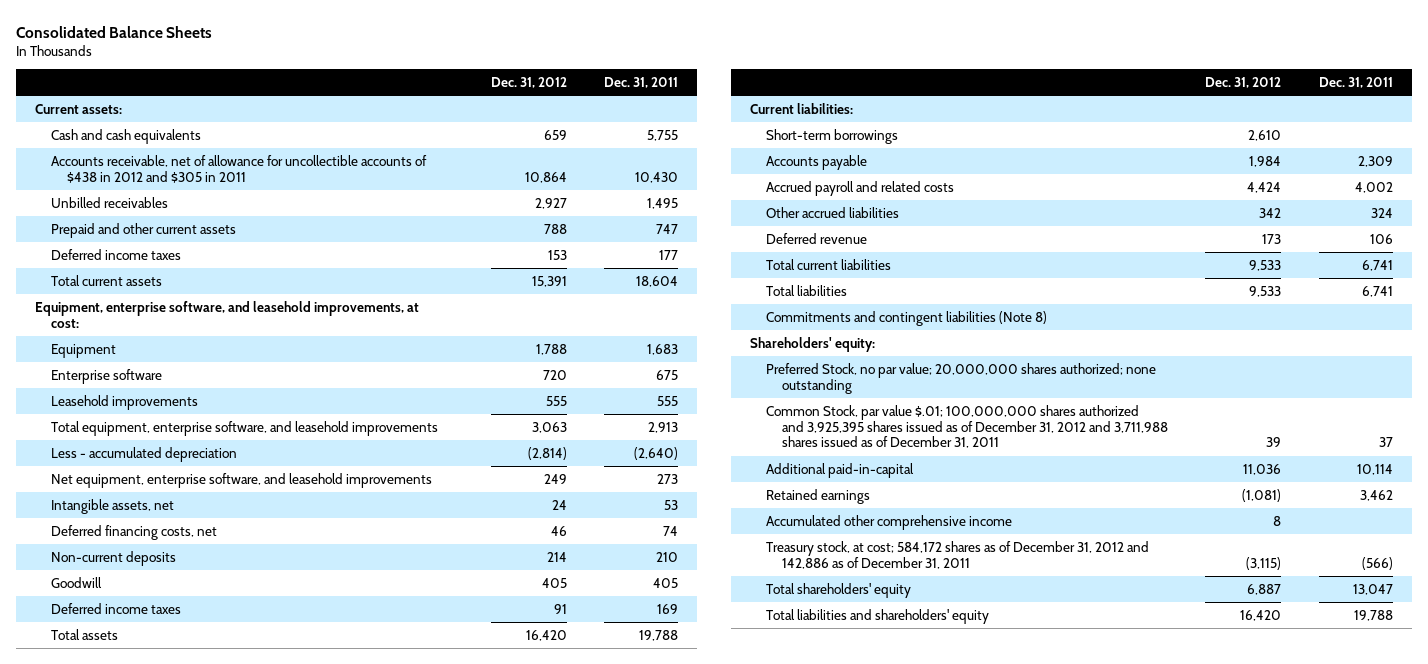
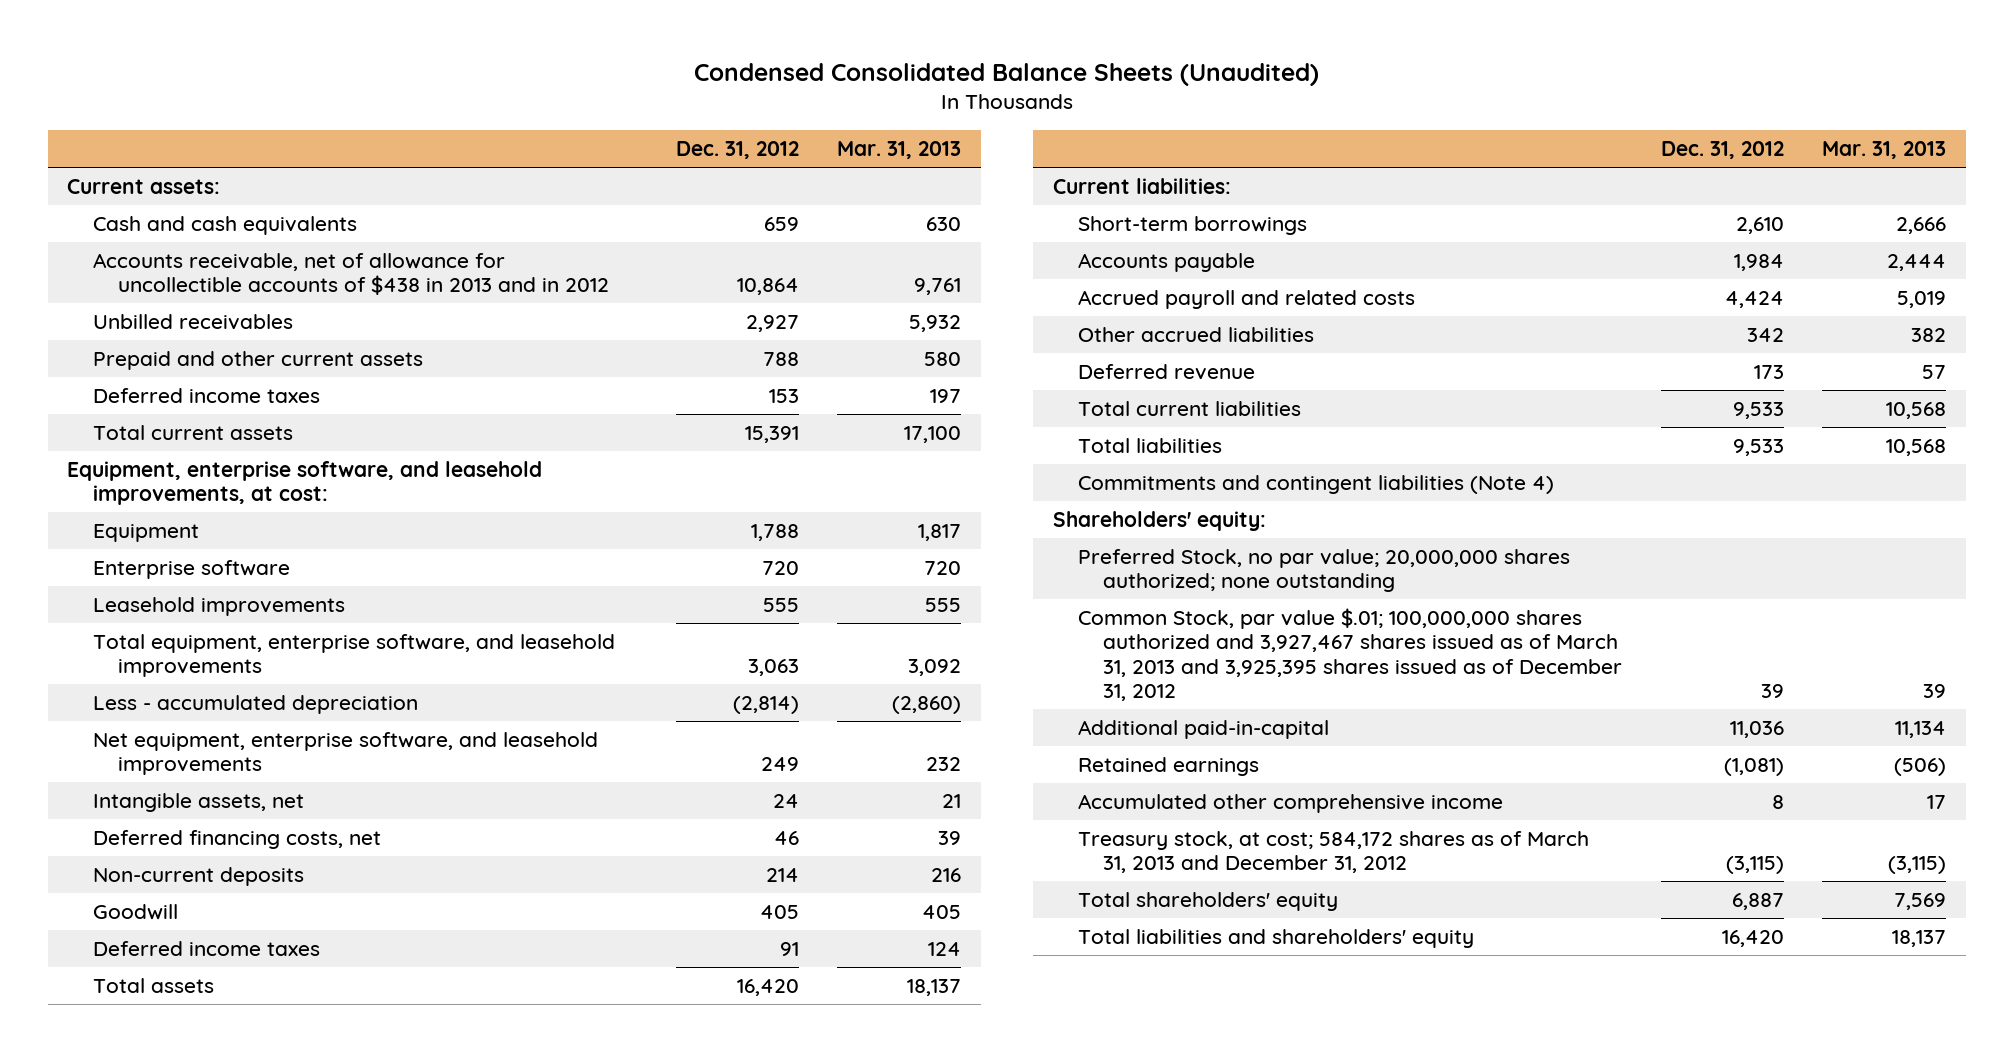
- Consolidated Balance Sheets
+ Condensed Consolidated Balance Sheets (Unaudited)
- | Dec. 31, 2012 | Dec. 31, 2011
+ | Dec. 31, 2012 | Mar. 31, 2013
- Accounts receivable, net of allowance for uncollectible accounts of $438 in 2012 and $305 in 2011 | 10,864 | 10,430
+ Accounts receivable, net of allowance for uncollectible accounts of $438 in 2013 and in 2012 | 10,864 | 9,761
- Commitments and contingent liabilities (Note 8)
+ Commitments and contingent liabilities (Note 4)
- Common Stock, par value $.01; 100,000,000 shares authorized and 3,925,395 shares issued as of December 31, 2012 and 3,711,988 shares issued as of December 31, 2011 | 39 | 37
+ Common Stock, par value $.01; 100,000,000 shares authorized and 3,927,467 shares issued as of March 31, 2013 and 3,925,395 shares issued as of December 31, 2012 | 39 | 39
- Treasury stock, at cost; 584,172 shares as of December 31, 2012 and 142,886 as of December 31, 2011 | (3,115) | (566)
+ Treasury stock, at cost; 584,172 shares as of March 31, 2013 and December 31, 2012 | (3,115) | (3,115)

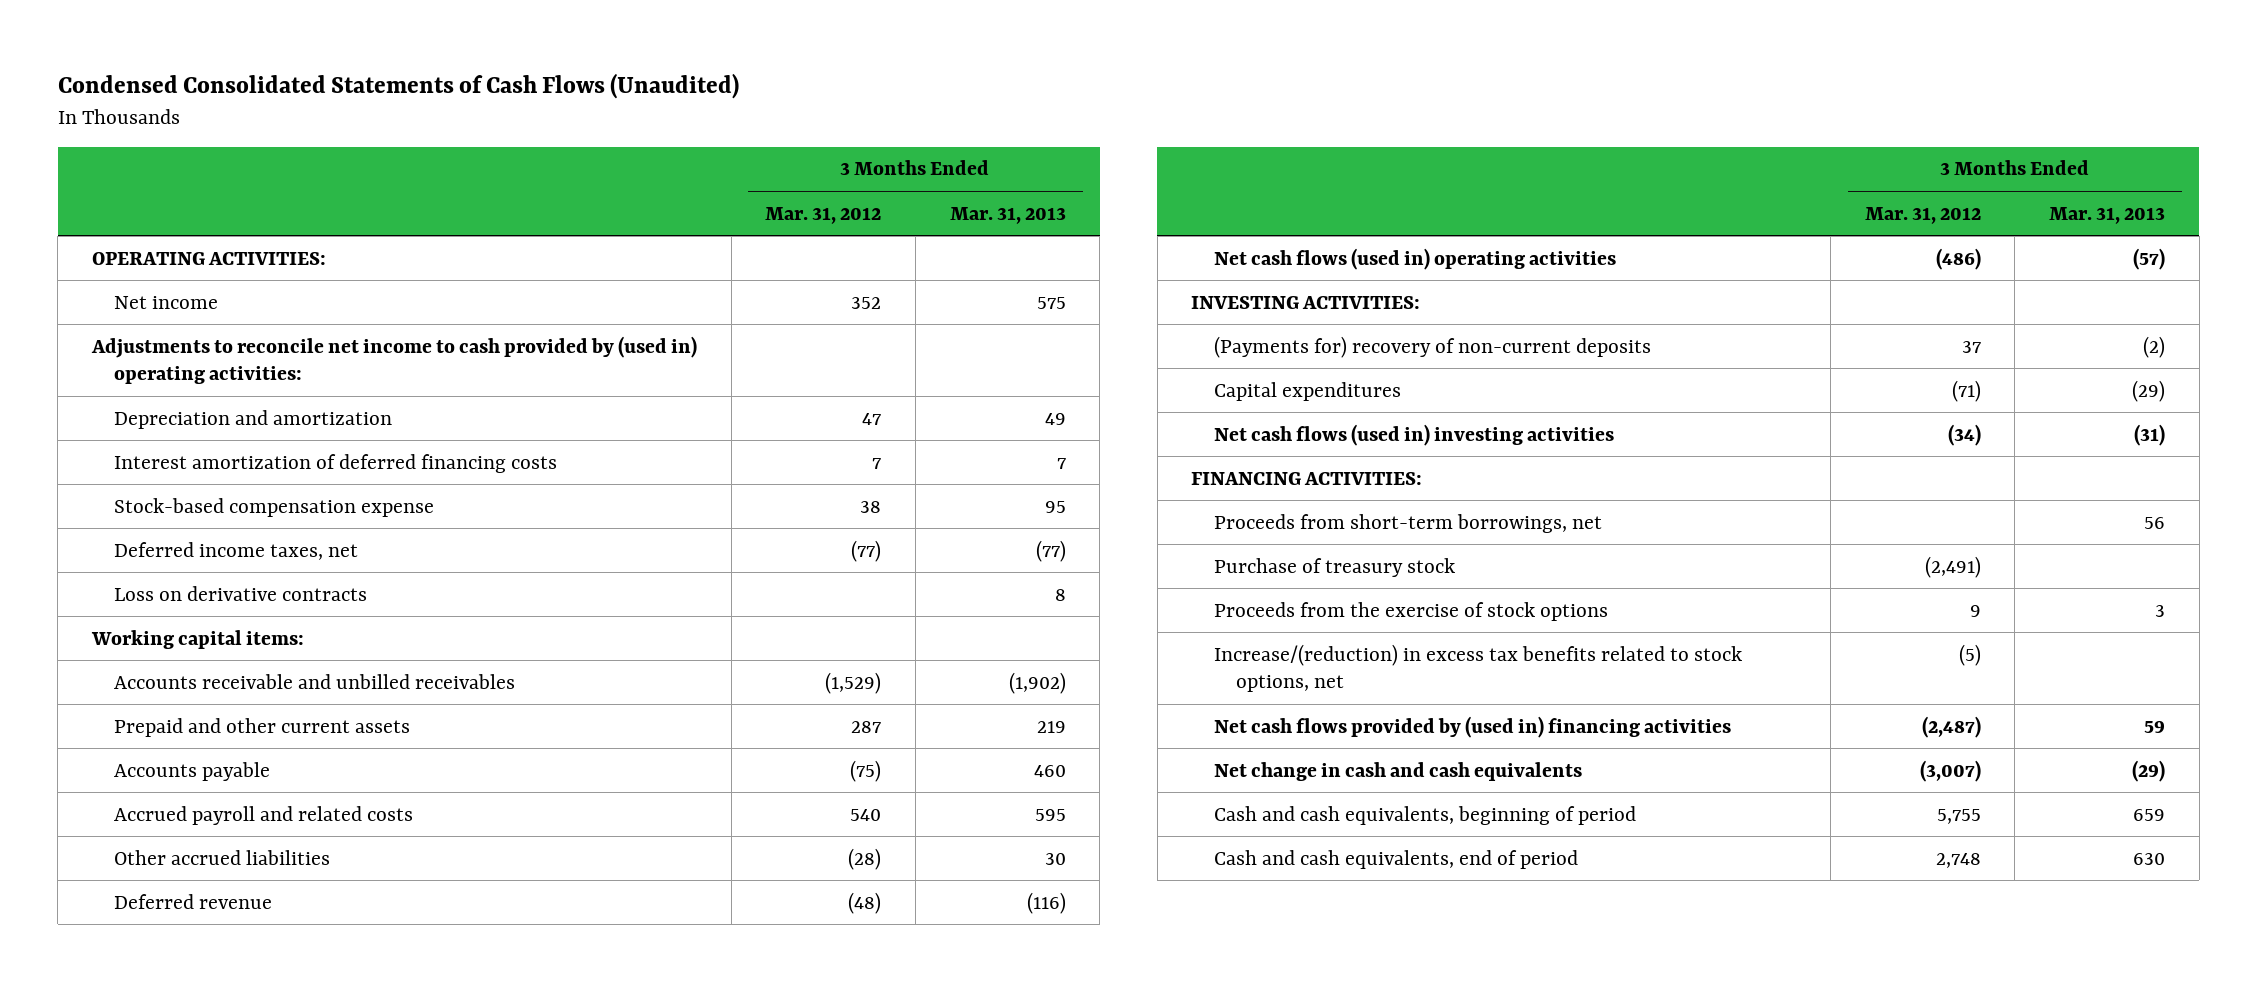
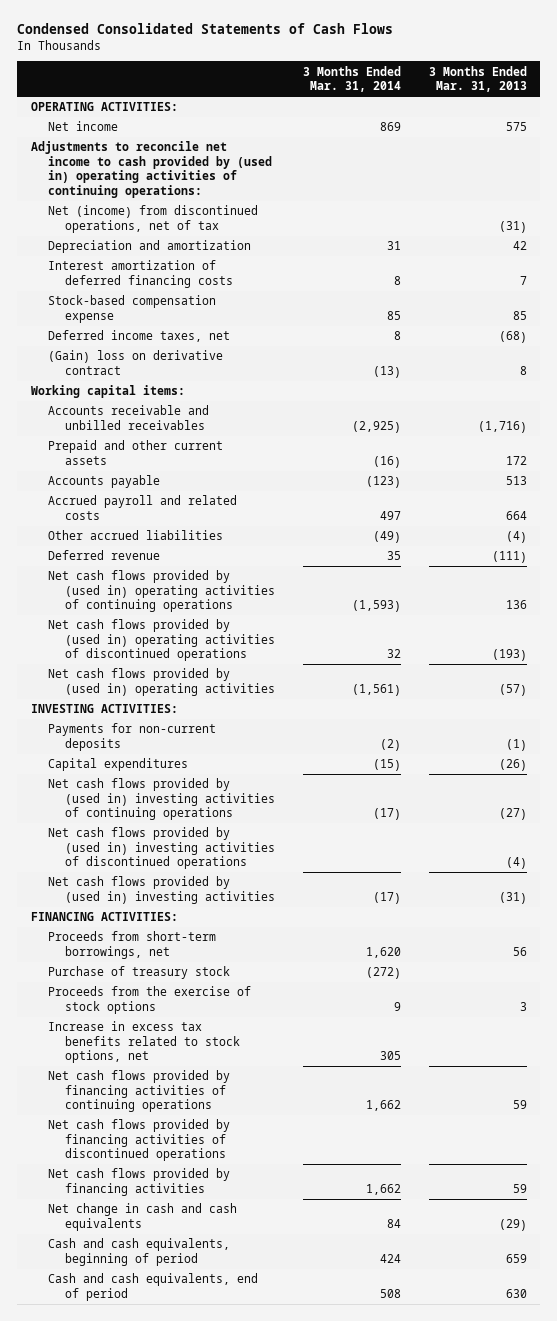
- Condensed Consolidated Statements of Cash Flows (Unaudited)
+ Condensed Consolidated Statements of Cash Flows
- | 3 Months Ended Mar. 31, 2012 | 3 Months Ended Mar. 31, 2013
+ | 3 Months Ended Mar. 31, 2014 | 3 Months Ended Mar. 31, 2013
- Adjustments to reconcile net income to cash provided by (used in) operating activities:
- Depreciation and amortization | 47 | 49
+ Adjustments to reconcile net income to cash provided by (used in) operating activities of continuing operations:
+ Net (income) from discontinued operations, net of tax | | (31)
+ Depreciation and amortization | 31 | 42
- Stock-based compensation expense | 38 | 95
- Deferred income taxes, net | (77) | (77)
- Loss on derivative contracts | | 8
+ Stock-based compensation expense | 85 | 85
+ Deferred income taxes, net | 8 | (68)
+ (Gain) loss on derivative contract | (13) | 8
- Accounts receivable and unbilled receivables | (1,529) | (1,902)
- Prepaid and other current assets | 287 | 219
- Accounts payable | (75) | 460
- Accrued payroll and related costs | 540 | 595
- Other accrued liabilities | (28) | 30
- Deferred revenue | (48) | (116)
- Net cash flows (used in) operating activities | (486) | (57)
+ Accounts receivable and unbilled receivables | (2,925) | (1,716)
+ Prepaid and other current assets | (16) | 172
+ Accounts payable | (123) | 513
+ Accrued payroll and related costs | 497 | 664
+ Other accrued liabilities | (49) | (4)
+ Deferred revenue | 35 | (111)
+ Net cash flows provided by (used in) operating activities of continuing operations | (1,593) | 136
+ Net cash flows provided by (used in) operating activities of discontinued operations | 32 | (193)
+ Net cash flows provided by (used in) operating activities | (1,561) | (57)
- (Payments for) recovery of non-current deposits | 37 | (2)
- Capital expenditures | (71) | (29)
- Net cash flows (used in) investing activities | (34) | (31)
+ Payments for non-current deposits | (2) | (1)
+ Capital expenditures | (15) | (26)
+ Net cash flows provided by (used in) investing activities of continuing operations | (17) | (27)
+ Net cash flows provided by (used in) investing activities of discontinued operations | | (4)
+ Net cash flows provided by (used in) investing activities | (17) | (31)
- Increase/(reduction) in excess tax benefits related to stock options, net | (5) |
- Net cash flows provided by (used in) financing activities | (2,487) | 59
+ Increase in excess tax benefits related to stock options, net | 305 |
+ Net cash flows provided by financing activities of continuing operations | 1,662 | 59
+ Net cash flows provided by financing activities of discontinued operations
+ Net cash flows provided by financing activities | 1,662 | 59

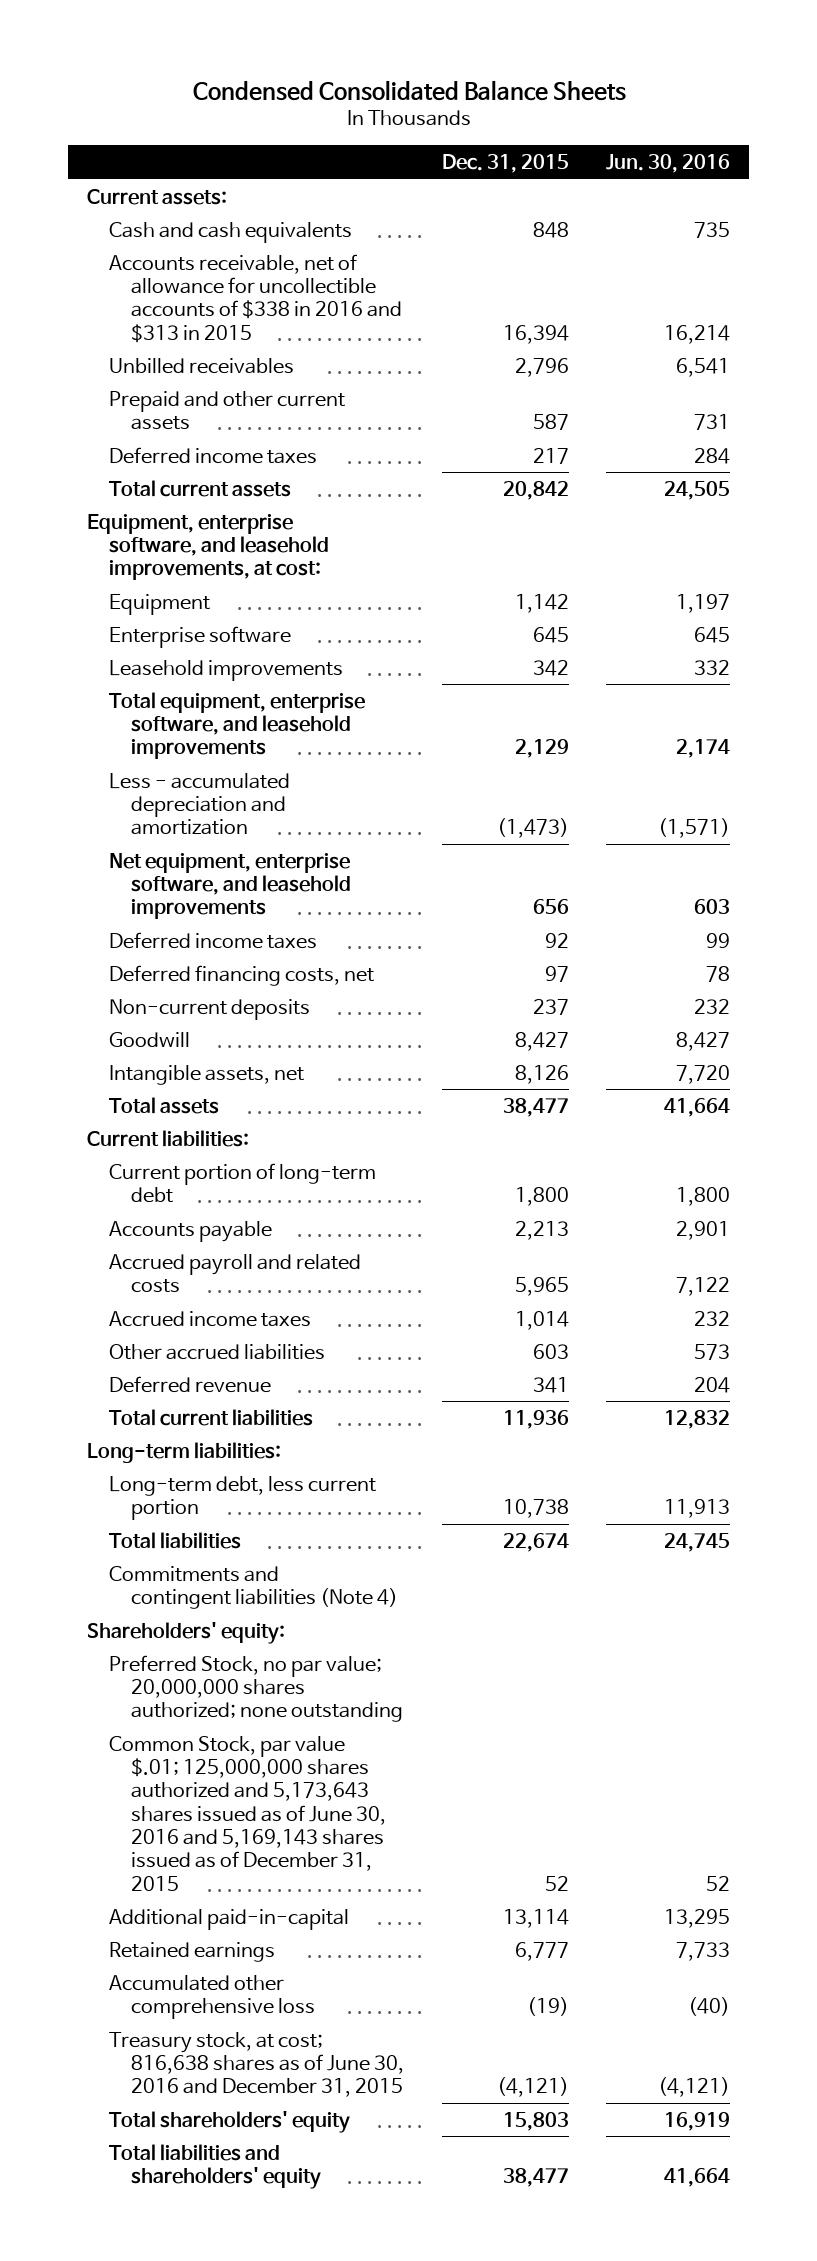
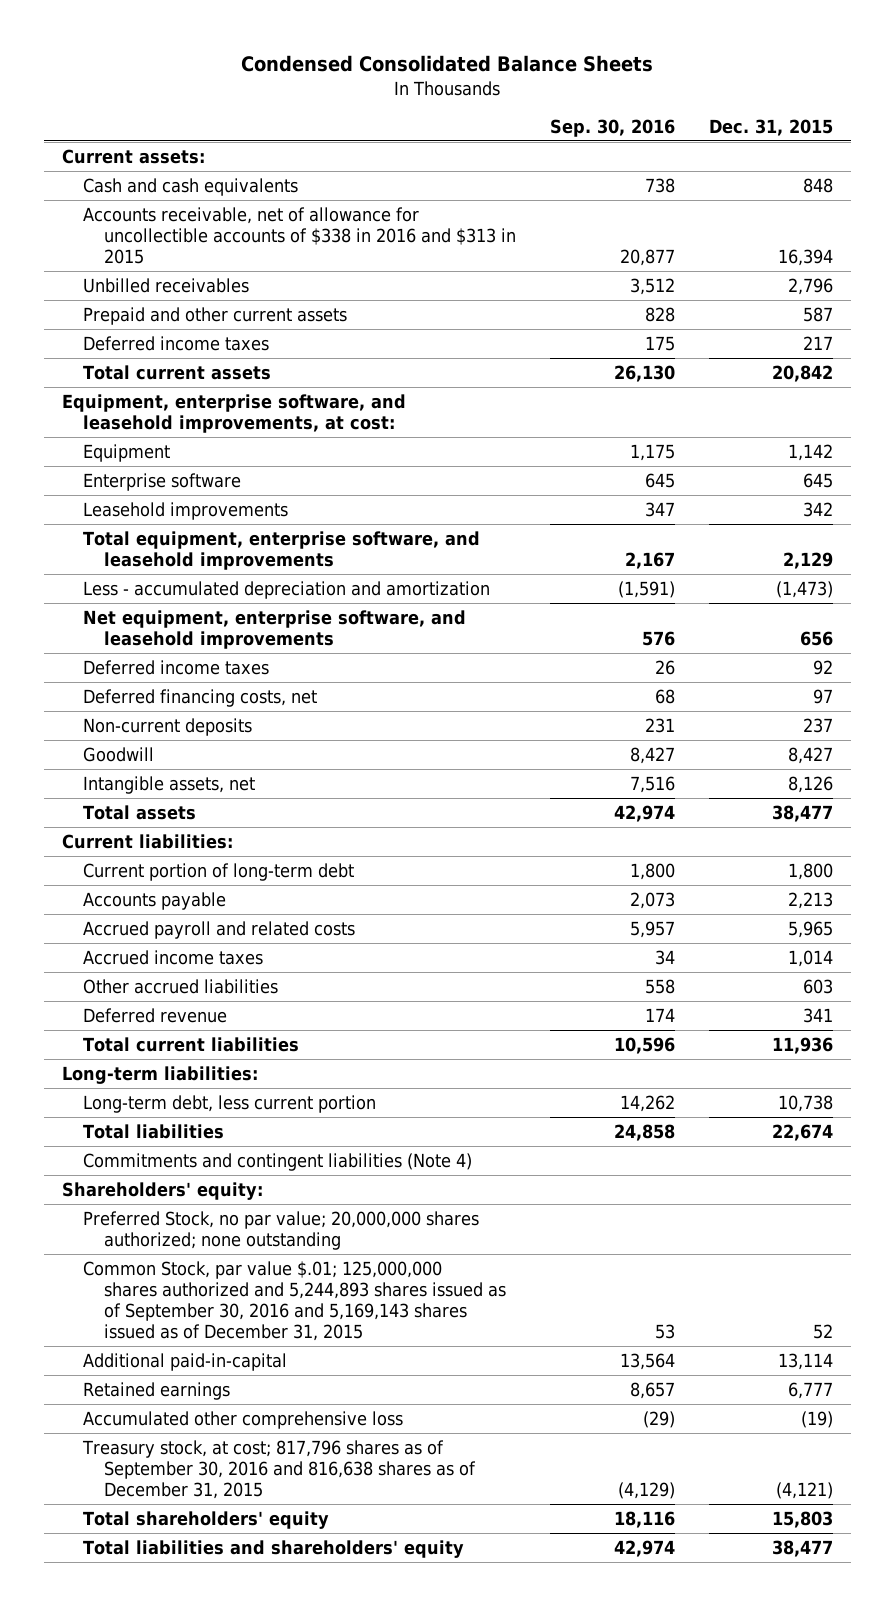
- | Dec. 31, 2015 | Jun. 30, 2016
+ | Sep. 30, 2016 | Dec. 31, 2015
- Common Stock, par value $.01; 125,000,000 shares authorized and 5,173,643 shares issued as of June 30, 2016 and 5,169,143 shares issued as of December 31, 2015 | 52 | 52
+ Common Stock, par value $.01; 125,000,000 shares authorized and 5,244,893 shares issued as of September 30, 2016 and 5,169,143 shares issued as of December 31, 2015 | 53 | 52
- Treasury stock, at cost; 816,638 shares as of June 30, 2016 and December 31, 2015 | (4,121) | (4,121)
+ Treasury stock, at cost; 817,796 shares as of September 30, 2016 and 816,638 shares as of December 31, 2015 | (4,129) | (4,121)

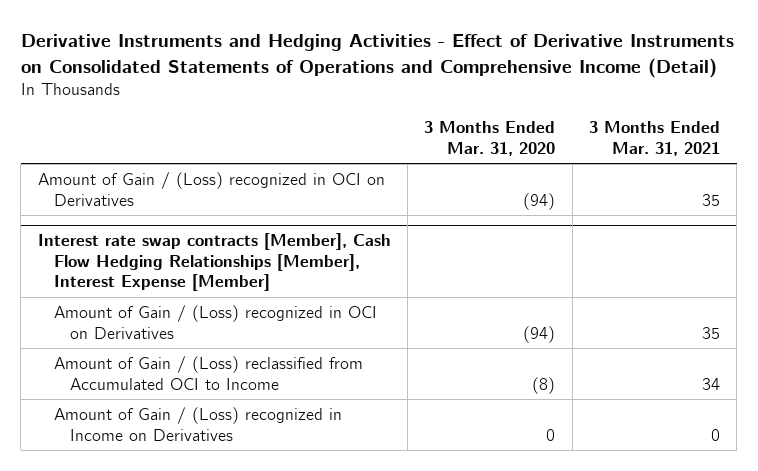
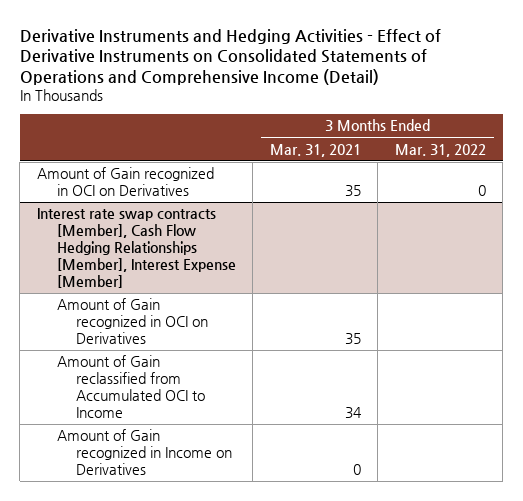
- | 3 Months Ended Mar. 31, 2020 | 3 Months Ended Mar. 31, 2021
+ | 3 Months Ended Mar. 31, 2021 | 3 Months Ended Mar. 31, 2022
- Amount of Gain / (Loss) recognized in OCI on Derivatives | (94) | 35
+ Amount of Gain recognized in OCI on Derivatives | 35 | 0
@ Interest rate swap contracts [Member], Cash Flow Hedging Relationships [Member], Interest Expense [Member]
- Amount of Gain / (Loss) recognized in OCI on Derivatives | (94) | 35
- Amount of Gain / (Loss) reclassified from Accumulated OCI to Income | (8) | 34
- Amount of Gain / (Loss) recognized in Income on Derivatives | 0 | 0
+ Amount of Gain recognized in OCI on Derivatives | 35 |
+ Amount of Gain reclassified from Accumulated OCI to Income | 34 |
+ Amount of Gain recognized in Income on Derivatives | 0 |

